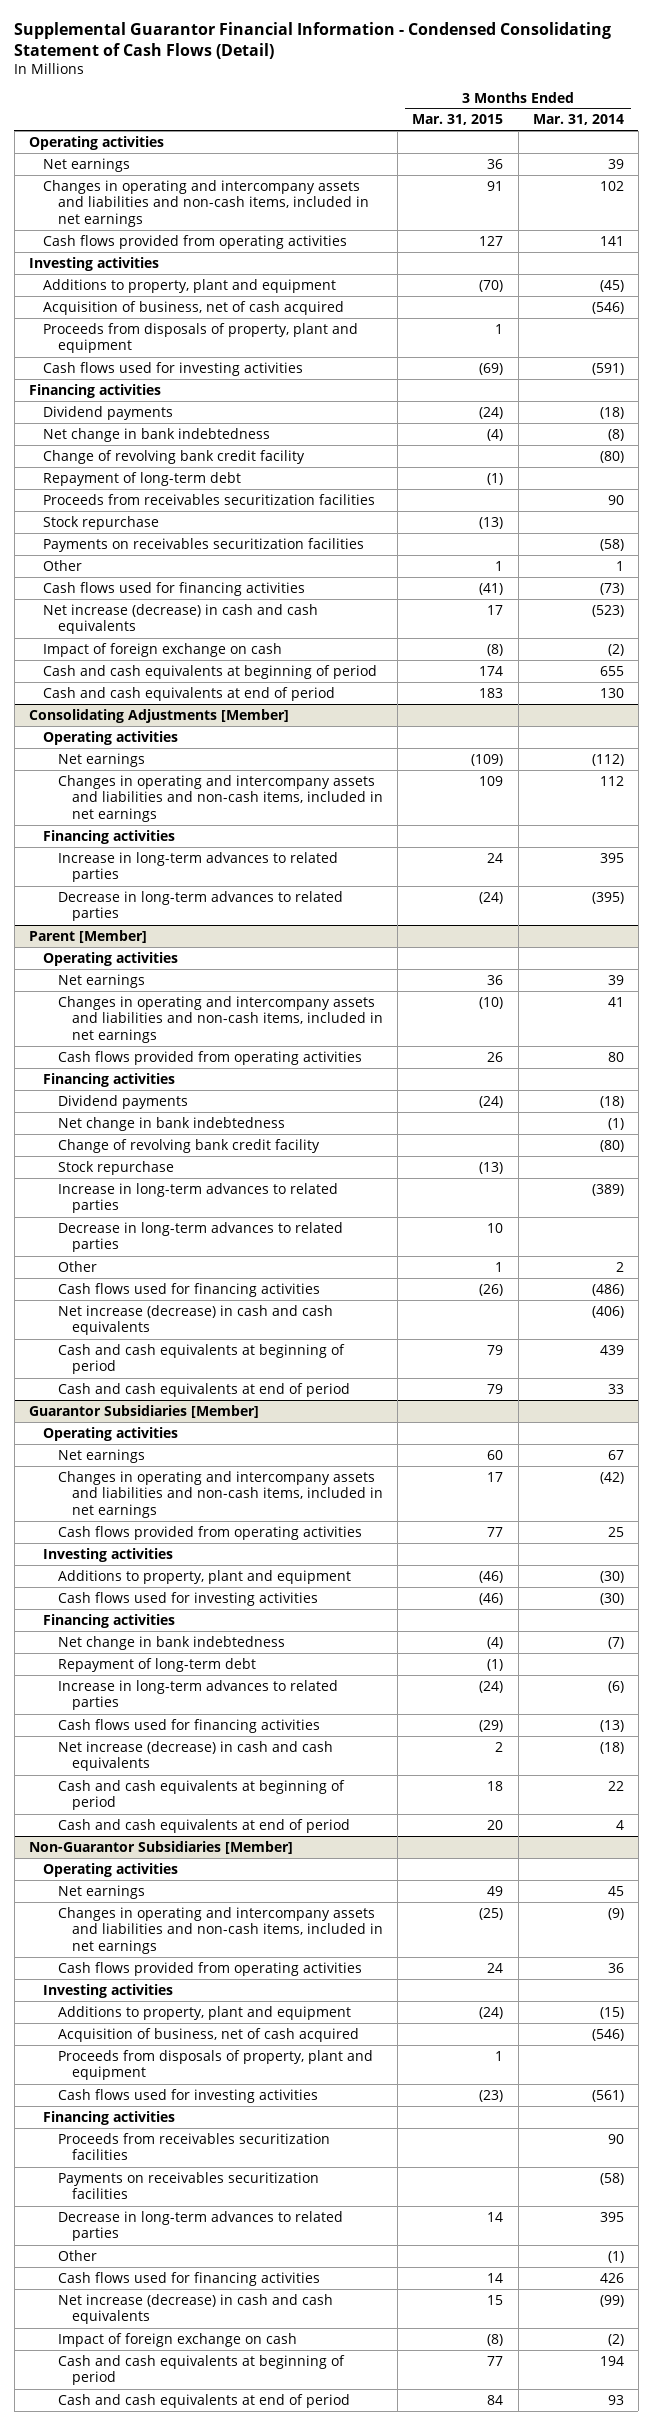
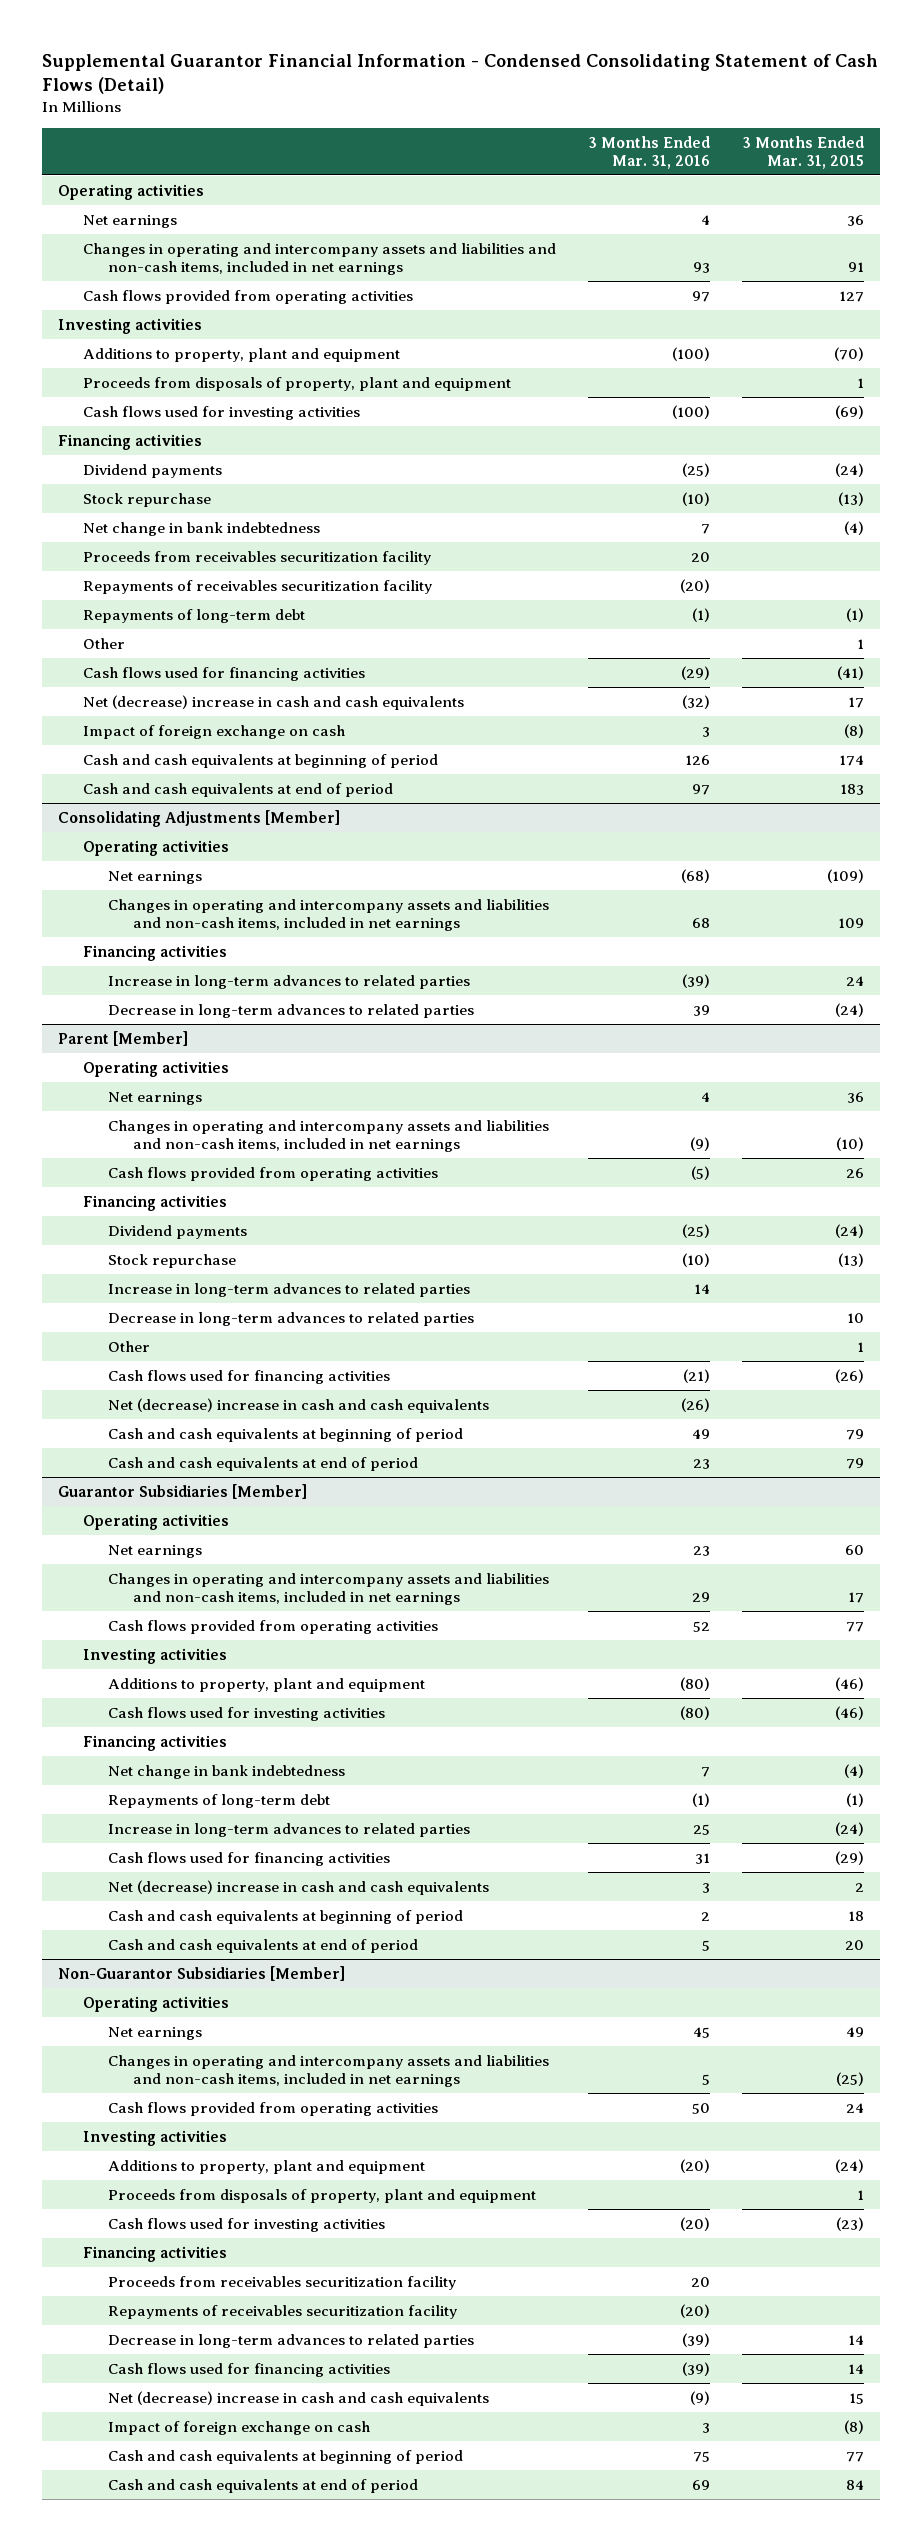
- | 3 Months Ended Mar. 31, 2015 | 3 Months Ended Mar. 31, 2014
+ | 3 Months Ended Mar. 31, 2016 | 3 Months Ended Mar. 31, 2015
- Acquisition of business, net of cash acquired | | (546)
- Change of revolving bank credit facility | | (80)
- Repayment of long-term debt | (1) |
- Proceeds from receivables securitization facilities | | 90
- Payments on receivables securitization facilities | | (58)
moved down: Net change in bank indebtedness | 7 | (4)
+ Proceeds from receivables securitization facility | 20 |
+ Repayments of receivables securitization facility | (20) |
+ Repayments of long-term debt | (1) | (1)
- Net increase (decrease) in cash and cash equivalents | 17 | (523)
+ Net (decrease) increase in cash and cash equivalents | (32) | 17
@ Parent [Member]
- Net change in bank indebtedness | | (1)
- Change of revolving bank credit facility | | (80)
- Net increase (decrease) in cash and cash equivalents | | (406)
+ Net (decrease) increase in cash and cash equivalents | (26) |
@ Guarantor Subsidiaries [Member]
- Repayment of long-term debt | (1) |
+ Repayments of long-term debt | (1) | (1)
- Net increase (decrease) in cash and cash equivalents | 2 | (18)
+ Net (decrease) increase in cash and cash equivalents | 3 | 2
@ Non-Guarantor Subsidiaries [Member]
- Acquisition of business, net of cash acquired | | (546)
- Proceeds from receivables securitization facilities | | 90
- Payments on receivables securitization facilities | | (58)
+ Proceeds from receivables securitization facility | 20 |
+ Repayments of receivables securitization facility | (20) |
- Other | | (1)
- Net increase (decrease) in cash and cash equivalents | 15 | (99)
+ Net (decrease) increase in cash and cash equivalents | (9) | 15

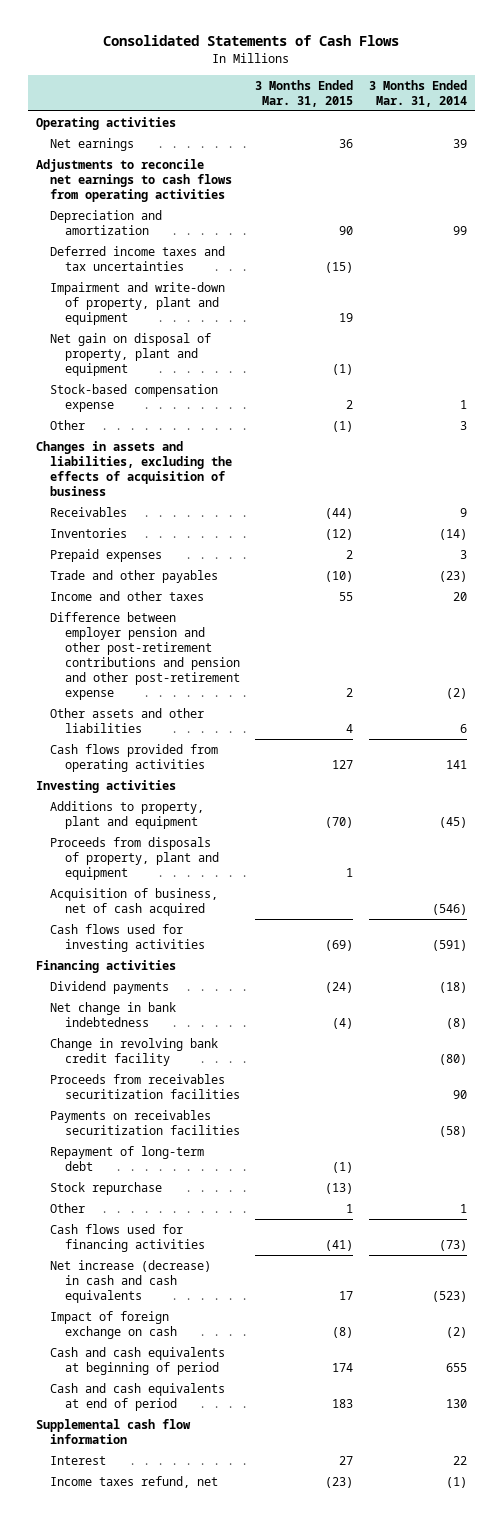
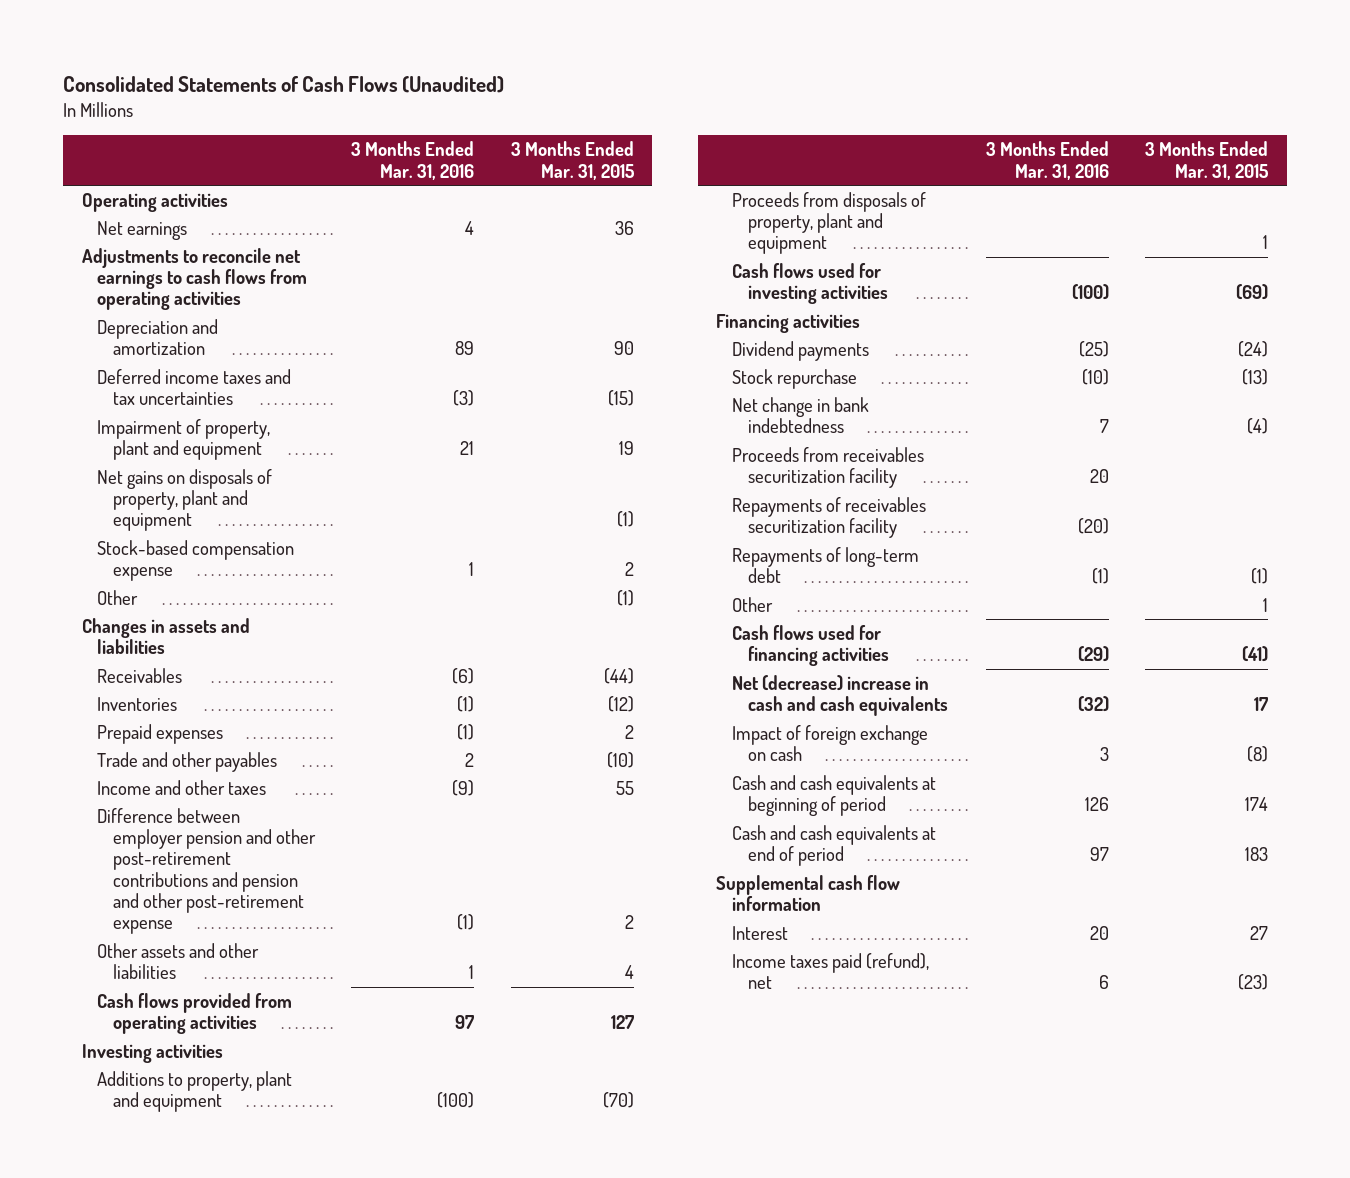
- Consolidated Statements of Cash Flows
+ Consolidated Statements of Cash Flows (Unaudited)
- | 3 Months Ended Mar. 31, 2015 | 3 Months Ended Mar. 31, 2014
+ | 3 Months Ended Mar. 31, 2016 | 3 Months Ended Mar. 31, 2015
- Impairment and write-down of property, plant and equipment | 19 |
- Net gain on disposal of property, plant and equipment | (1) |
+ Impairment of property, plant and equipment | 21 | 19
+ Net gains on disposals of property, plant and equipment | | (1)
- Changes in assets and liabilities, excluding the effects of acquisition of business
+ Changes in assets and liabilities
- Acquisition of business, net of cash acquired | | (546)
- Change in revolving bank credit facility | | (80)
- Proceeds from receivables securitization facilities | | 90
- Payments on receivables securitization facilities | | (58)
- Repayment of long-term debt | (1) |
moved down: Net change in bank indebtedness | 7 | (4)
+ Proceeds from receivables securitization facility | 20 |
+ Repayments of receivables securitization facility | (20) |
+ Repayments of long-term debt | (1) | (1)
- Net increase (decrease) in cash and cash equivalents | 17 | (523)
+ Net (decrease) increase in cash and cash equivalents | (32) | 17
- Income taxes refund, net | (23) | (1)
+ Income taxes paid (refund), net | 6 | (23)

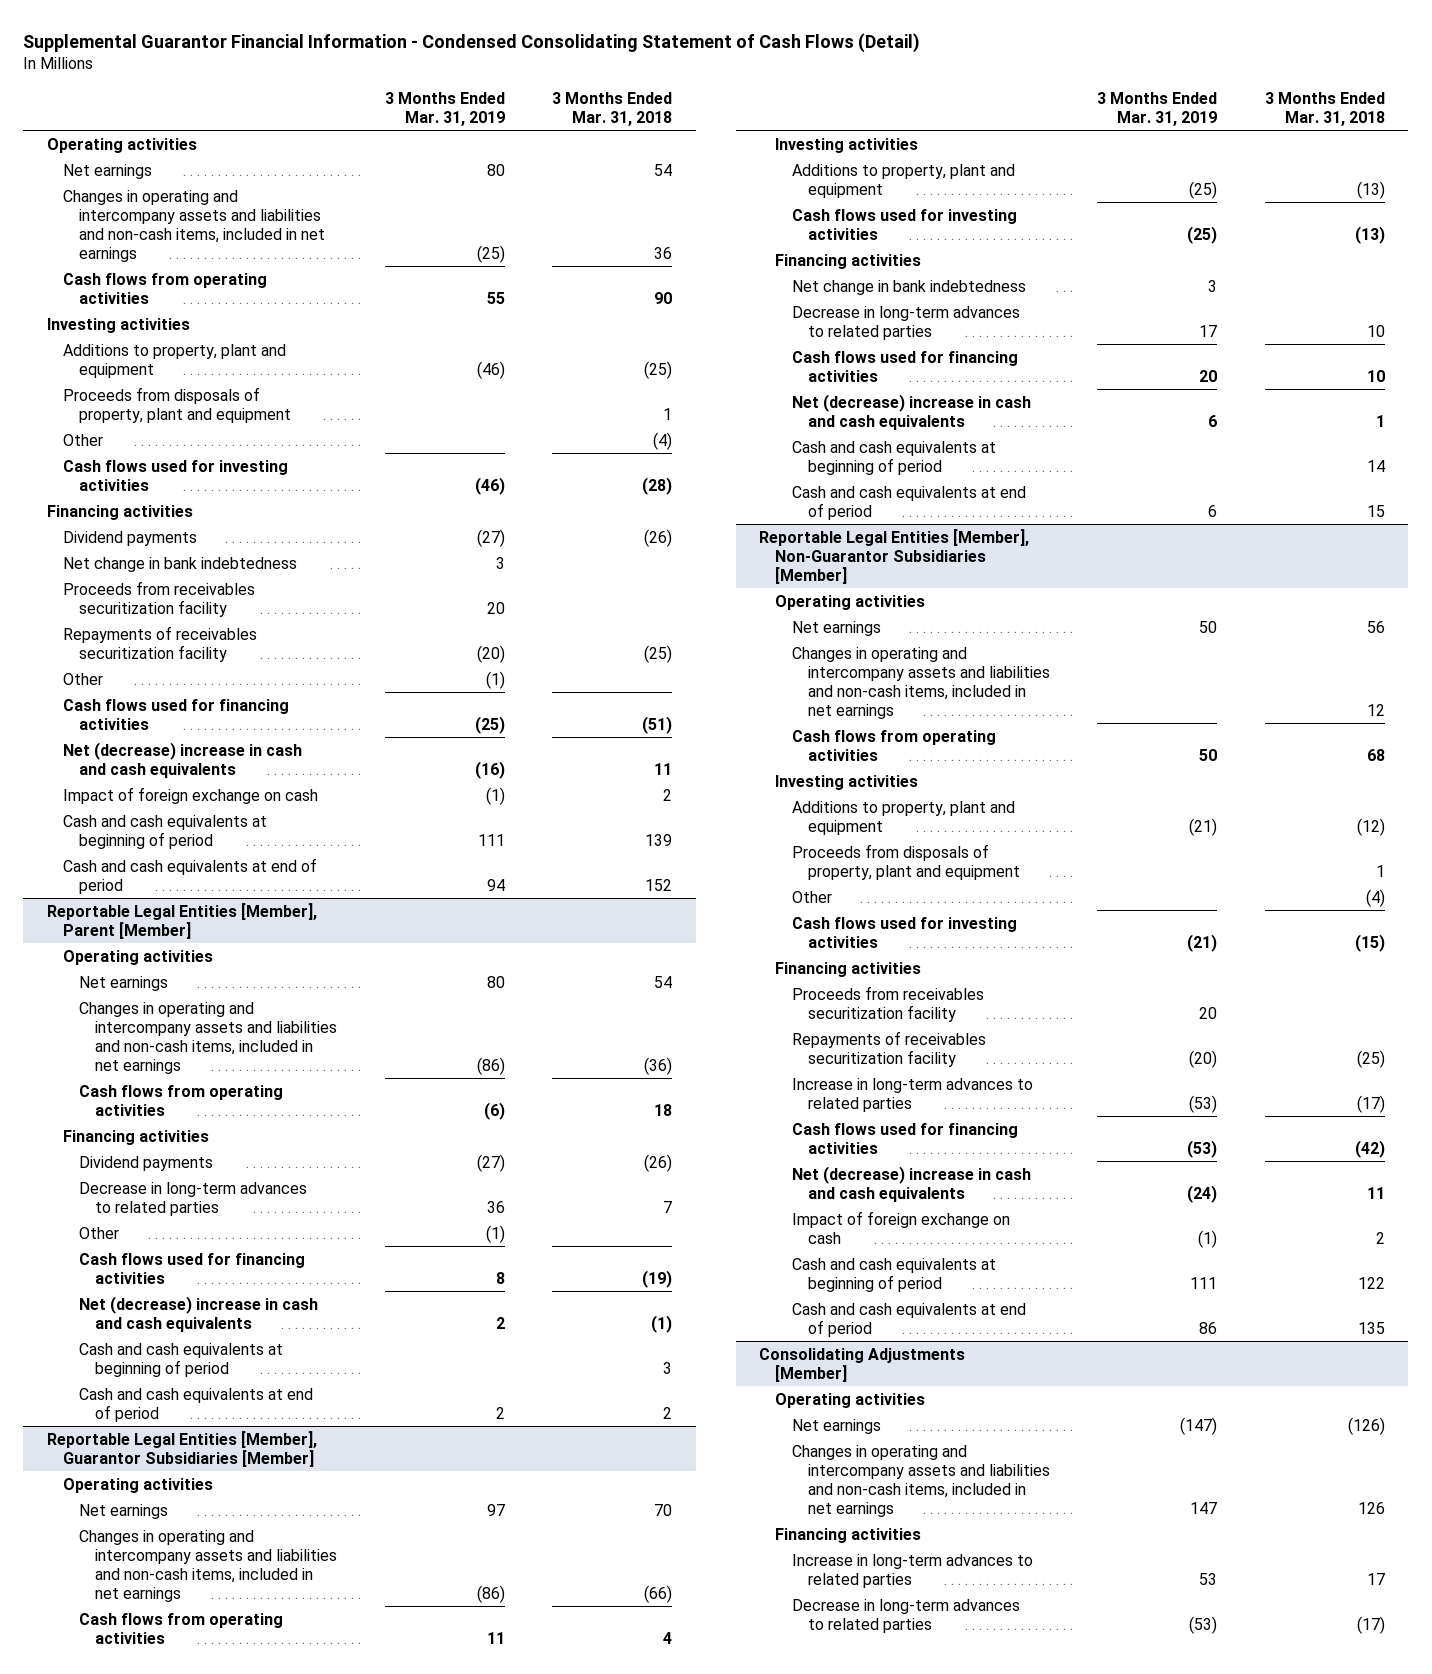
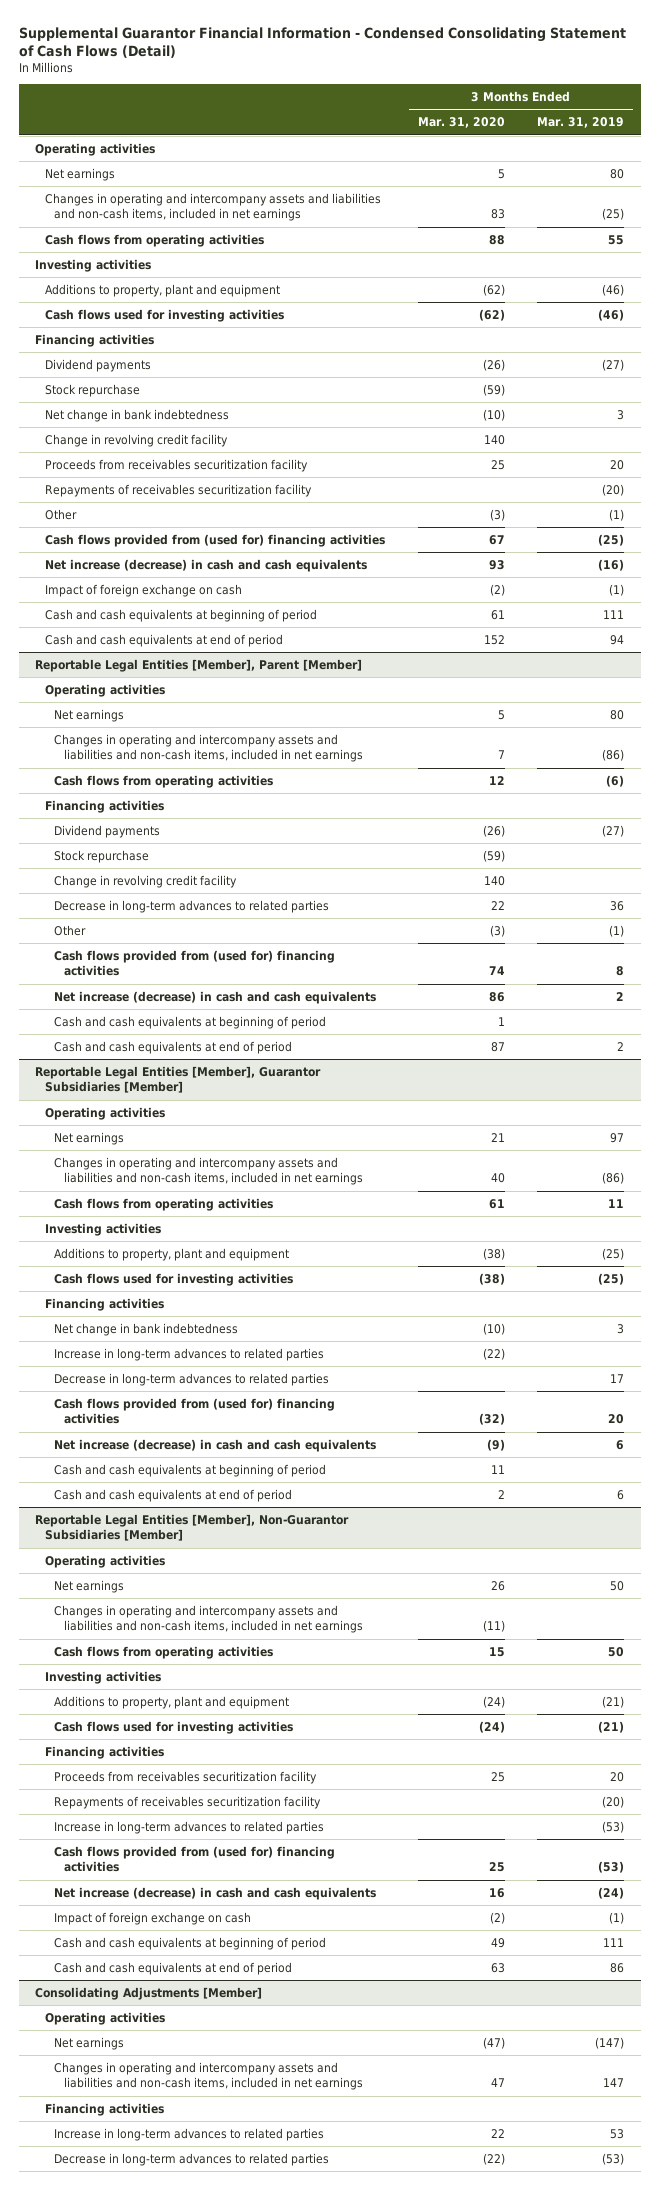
- | 3 Months Ended Mar. 31, 2019 | 3 Months Ended Mar. 31, 2018
+ | 3 Months Ended Mar. 31, 2020 | 3 Months Ended Mar. 31, 2019
- Proceeds from disposals of property, plant and equipment | | 1
- Other | | (4)
+ Stock repurchase | (59) |
+ Change in revolving credit facility | 140 |
- Cash flows used for financing activities | (25) | (51)
- Net (decrease) increase in cash and cash equivalents | (16) | 11
+ Cash flows provided from (used for) financing activities | 67 | (25)
+ Net increase (decrease) in cash and cash equivalents | 93 | (16)
@ Reportable Legal Entities [Member], Parent [Member]
+ Stock repurchase | (59) |
+ Change in revolving credit facility | 140 |
- Cash flows used for financing activities | 8 | (19)
- Net (decrease) increase in cash and cash equivalents | 2 | (1)
+ Cash flows provided from (used for) financing activities | 74 | 8
+ Net increase (decrease) in cash and cash equivalents | 86 | 2
@ Reportable Legal Entities [Member], Guarantor Subsidiaries [Member]
+ Increase in long-term advances to related parties | (22) |
- Cash flows used for financing activities | 20 | 10
- Net (decrease) increase in cash and cash equivalents | 6 | 1
+ Cash flows provided from (used for) financing activities | (32) | 20
+ Net increase (decrease) in cash and cash equivalents | (9) | 6
@ Reportable Legal Entities [Member], Non-Guarantor Subsidiaries [Member]
- Proceeds from disposals of property, plant and equipment | | 1
- Other | | (4)
- Cash flows used for financing activities | (53) | (42)
- Net (decrease) increase in cash and cash equivalents | (24) | 11
+ Cash flows provided from (used for) financing activities | 25 | (53)
+ Net increase (decrease) in cash and cash equivalents | 16 | (24)

